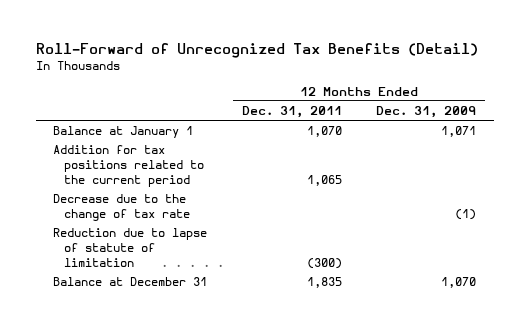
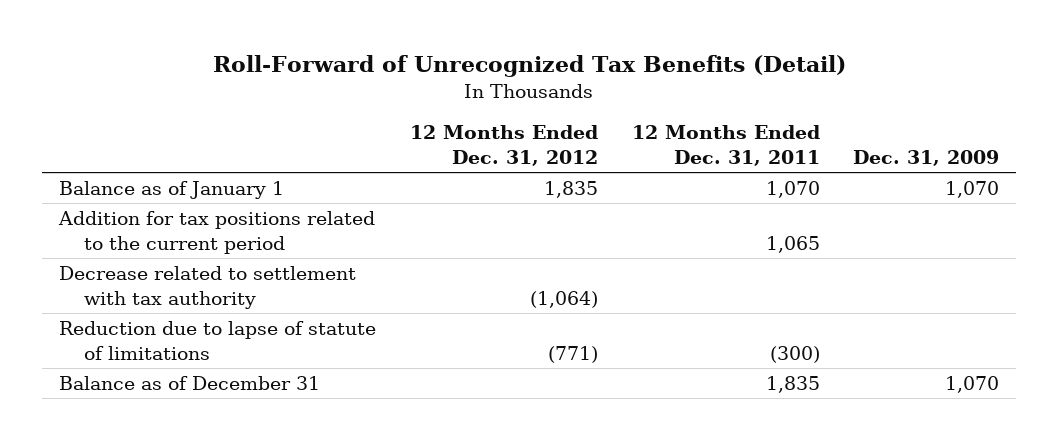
- | 12 Months Ended Dec. 31, 2011 | 12 Months Ended Dec. 31, 2009
+ | 12 Months Ended Dec. 31, 2012 | 12 Months Ended Dec. 31, 2011 | Dec. 31, 2009
- Balance at January 1 | 1,070 | 1,071
+ Balance as of January 1 | 1,835 | 1,070 | 1,070
- Decrease due to the change of tax rate | | (1)
- Reduction due to lapse of statute of limitation | (300) |
- Balance at December 31 | 1,835 | 1,070
+ Decrease related to settlement with tax authority | (1,064) | |
+ Reduction due to lapse of statute of limitations | (771) | (300) |
+ Balance as of December 31 | | 1,835 | 1,070

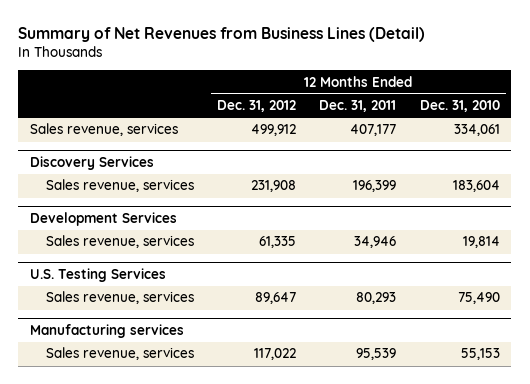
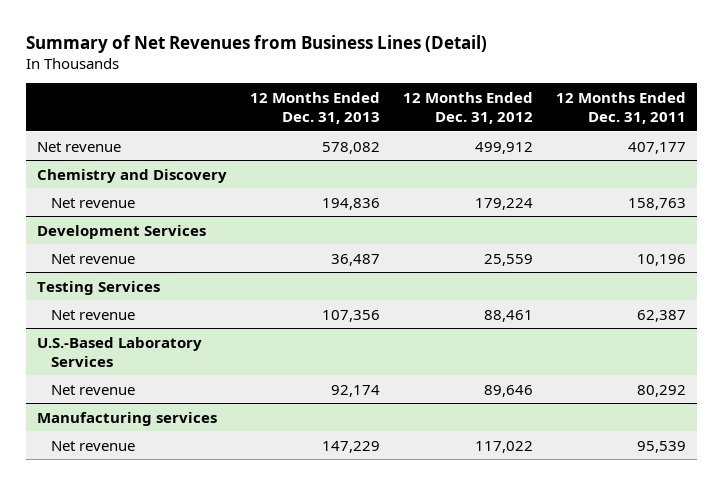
- | 12 Months Ended Dec. 31, 2012 | 12 Months Ended Dec. 31, 2011 | 12 Months Ended Dec. 31, 2010
+ | 12 Months Ended Dec. 31, 2013 | 12 Months Ended Dec. 31, 2012 | 12 Months Ended Dec. 31, 2011
- Sales revenue, services | 499,912 | 407,177 | 334,061
- Discovery Services
- Sales revenue, services | 231,908 | 196,399 | 183,604
+ Net revenue | 578,082 | 499,912 | 407,177
+ Chemistry and Discovery
+ Net revenue | 194,836 | 179,224 | 158,763
@ Development Services
- Sales revenue, services | 61,335 | 34,946 | 19,814
- U.S. Testing Services
- Sales revenue, services | 89,647 | 80,293 | 75,490
@ Development Services
+ Net revenue | 36,487 | 25,559 | 10,196
+ Testing Services
+ Net revenue | 107,356 | 88,461 | 62,387
+ U.S.-Based Laboratory Services
+ Net revenue | 92,174 | 89,646 | 80,292
@ Manufacturing services
- Sales revenue, services | 117,022 | 95,539 | 55,153
+ Net revenue | 147,229 | 117,022 | 95,539

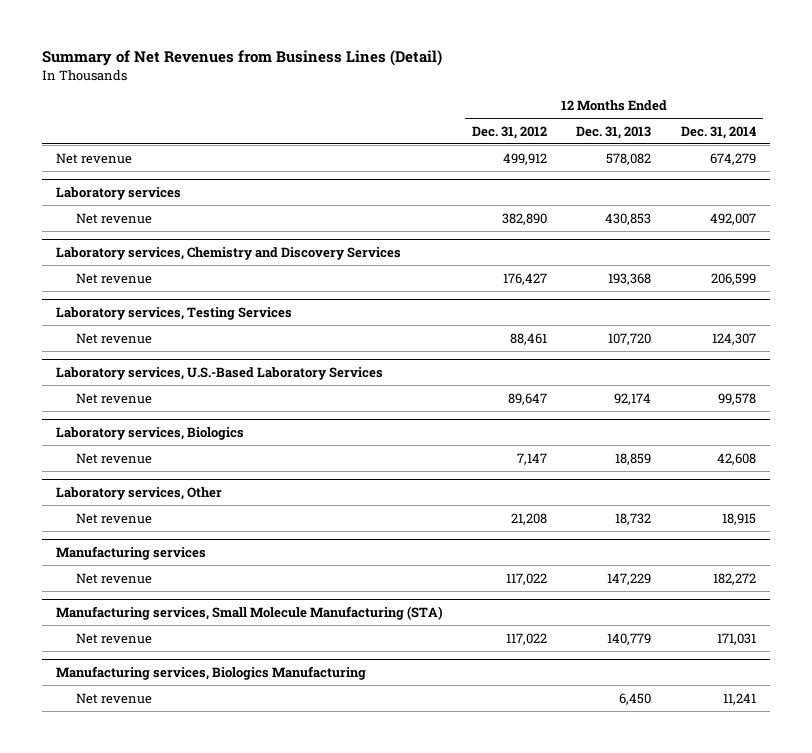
- | 12 Months Ended Dec. 31, 2013 | 12 Months Ended Dec. 31, 2012 | 12 Months Ended Dec. 31, 2011
+ | 12 Months Ended Dec. 31, 2012 | 12 Months Ended Dec. 31, 2013 | 12 Months Ended Dec. 31, 2014
- Chemistry and Discovery
- Net revenue | 194,836 | 179,224 | 158,763
- Development Services
- Net revenue | 36,487 | 25,559 | 10,196
- Testing Services
- Net revenue | 107,356 | 88,461 | 62,387
- U.S.-Based Laboratory Services
- Net revenue | 92,174 | 89,646 | 80,292
+ Laboratory services
+ Net revenue | 382,890 | 430,853 | 492,007
+ Laboratory services, Chemistry and Discovery Services
+ Net revenue | 176,427 | 193,368 | 206,599
+ Laboratory services, Testing Services
+ Net revenue | 88,461 | 107,720 | 124,307
+ Laboratory services, U.S.-Based Laboratory Services
+ Net revenue | 89,647 | 92,174 | 99,578
+ Laboratory services, Biologics
+ Net revenue | 7,147 | 18,859 | 42,608
+ Laboratory services, Other
+ Net revenue | 21,208 | 18,732 | 18,915
+ Manufacturing services, Small Molecule Manufacturing (STA)
+ Net revenue | 117,022 | 140,779 | 171,031
+ Manufacturing services, Biologics Manufacturing
+ Net revenue | | 6,450 | 11,241

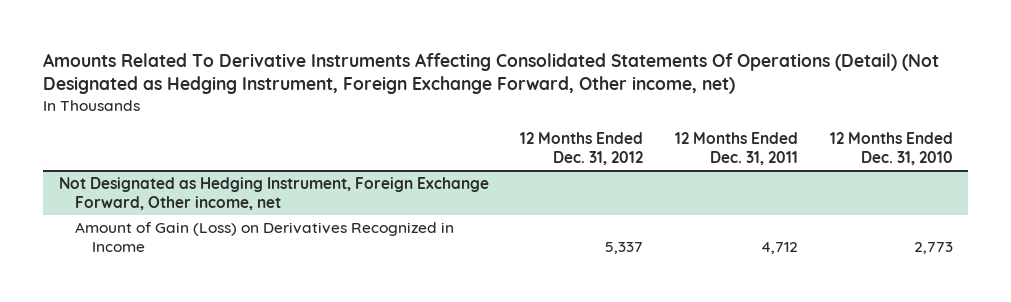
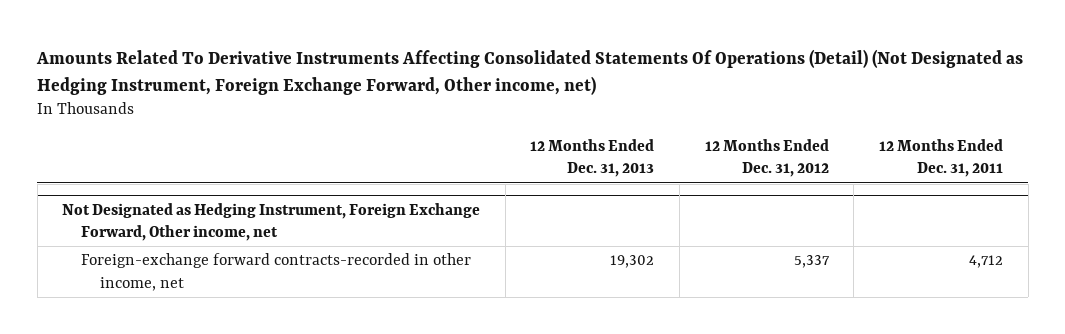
- | 12 Months Ended Dec. 31, 2012 | 12 Months Ended Dec. 31, 2011 | 12 Months Ended Dec. 31, 2010
+ | 12 Months Ended Dec. 31, 2013 | 12 Months Ended Dec. 31, 2012 | 12 Months Ended Dec. 31, 2011
@ Not Designated as Hedging Instrument, Foreign Exchange Forward, Other income, net
- Amount of Gain (Loss) on Derivatives Recognized in Income | 5,337 | 4,712 | 2,773
+ Foreign-exchange forward contracts-recorded in other income, net | 19,302 | 5,337 | 4,712

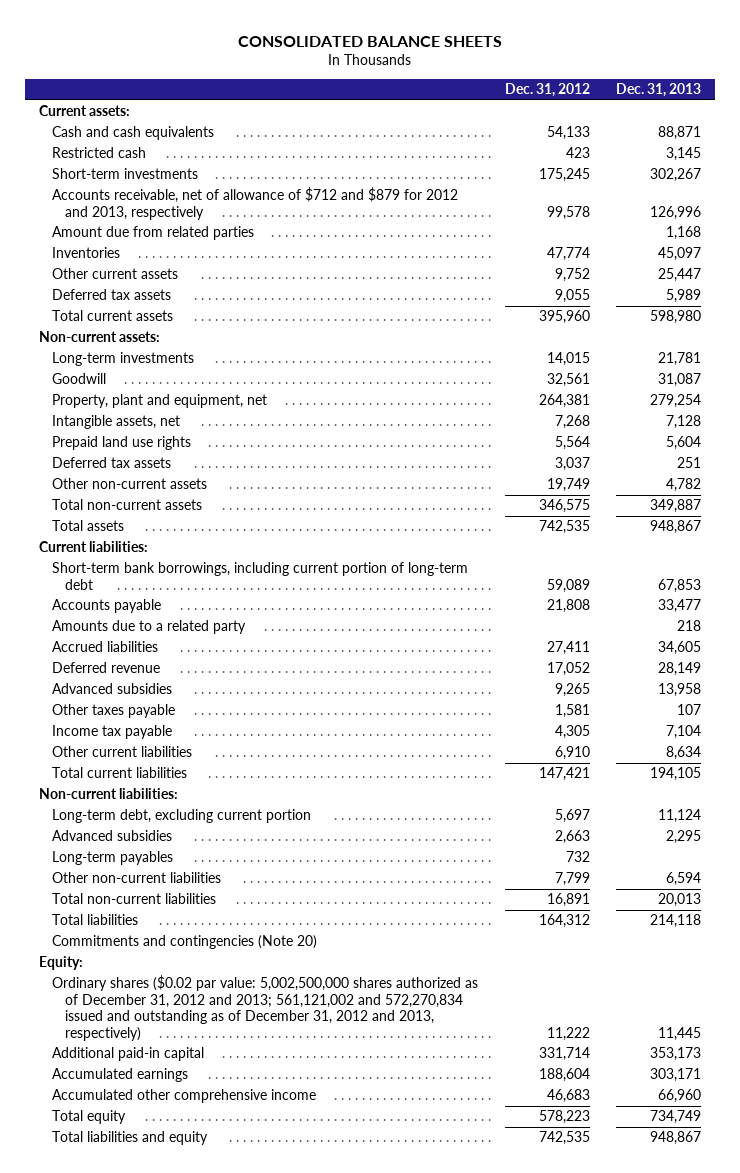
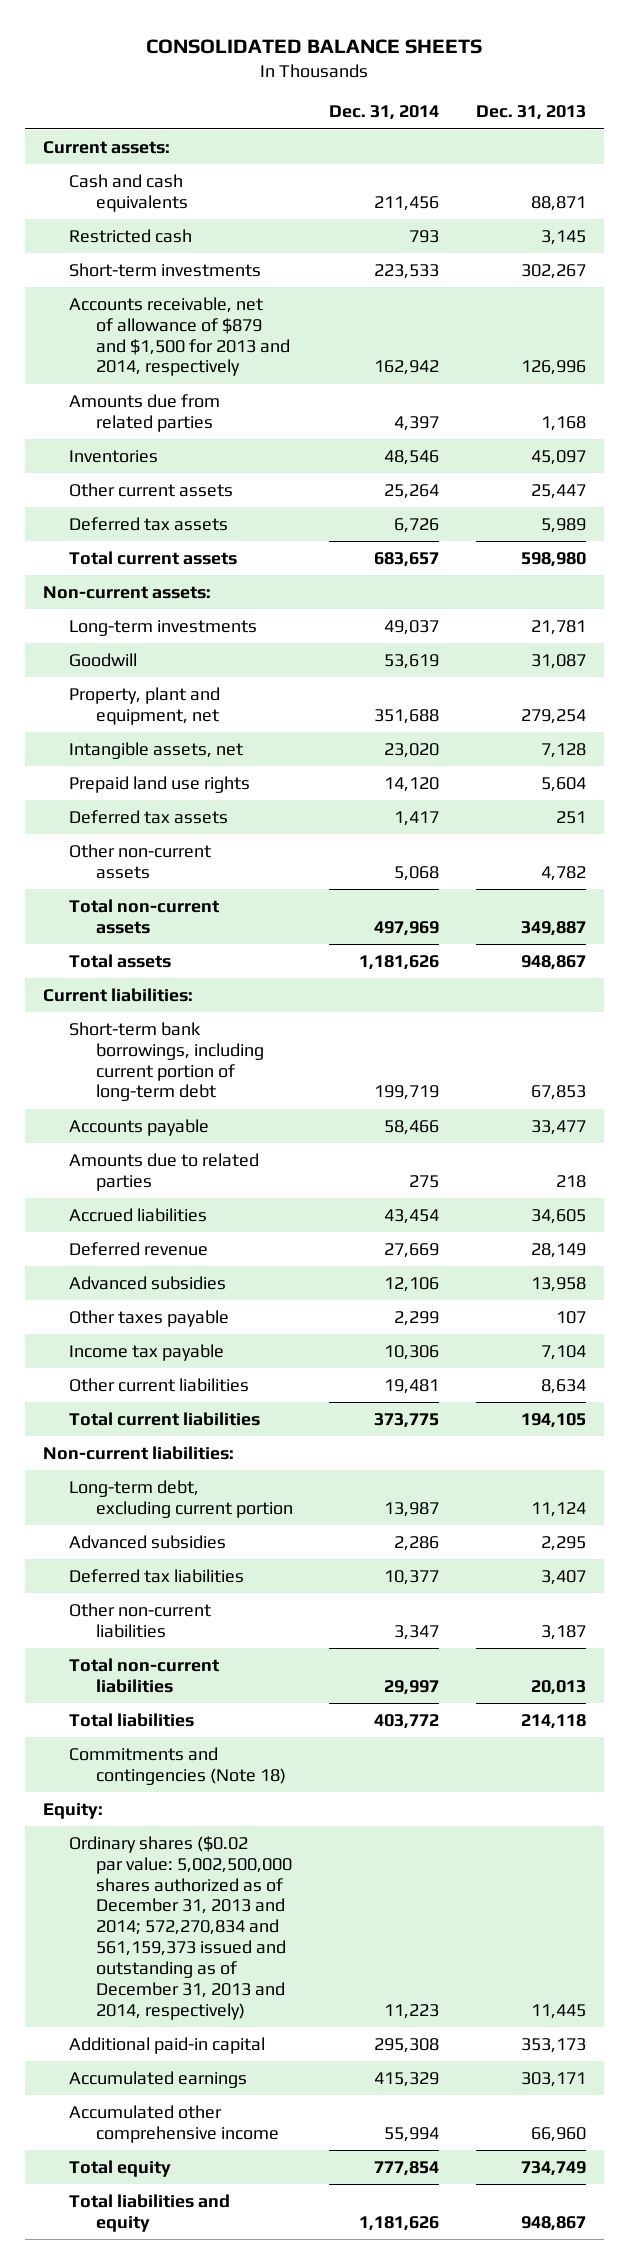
- | Dec. 31, 2012 | Dec. 31, 2013
+ | Dec. 31, 2014 | Dec. 31, 2013
- Accounts receivable, net of allowance of $712 and $879 for 2012 and 2013, respectively | 99,578 | 126,996
- Amount due from related parties | | 1,168
+ Accounts receivable, net of allowance of $879 and $1,500 for 2013 and 2014, respectively | 162,942 | 126,996
+ Amounts due from related parties | 4,397 | 1,168
- Amounts due to a related party | | 218
+ Amounts due to related parties | 275 | 218
- Long-term payables | 732 |
- Other non-current liabilities | 7,799 | 6,594
+ Deferred tax liabilities | 10,377 | 3,407
+ Other non-current liabilities | 3,347 | 3,187
- Commitments and contingencies (Note 20)
+ Commitments and contingencies (Note 18)
- Ordinary shares ($0.02 par value: 5,002,500,000 shares authorized as of December 31, 2012 and 2013; 561,121,002 and 572,270,834 issued and outstanding as of December 31, 2012 and 2013, respectively) | 11,222 | 11,445
+ Ordinary shares ($0.02 par value: 5,002,500,000 shares authorized as of December 31, 2013 and 2014; 572,270,834 and 561,159,373 issued and outstanding as of December 31, 2013 and 2014, respectively) | 11,223 | 11,445

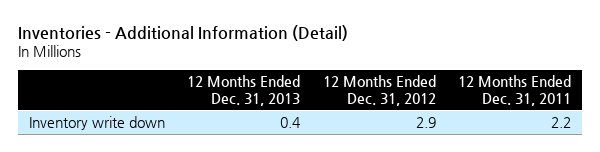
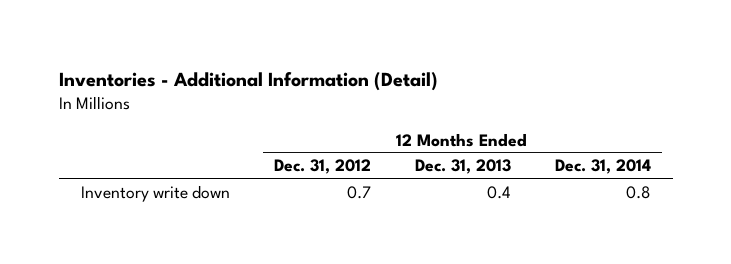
- | 12 Months Ended Dec. 31, 2013 | 12 Months Ended Dec. 31, 2012 | 12 Months Ended Dec. 31, 2011
+ | 12 Months Ended Dec. 31, 2012 | 12 Months Ended Dec. 31, 2013 | 12 Months Ended Dec. 31, 2014
- Inventory write down | 0.4 | 2.9 | 2.2
+ Inventory write down | 0.7 | 0.4 | 0.8

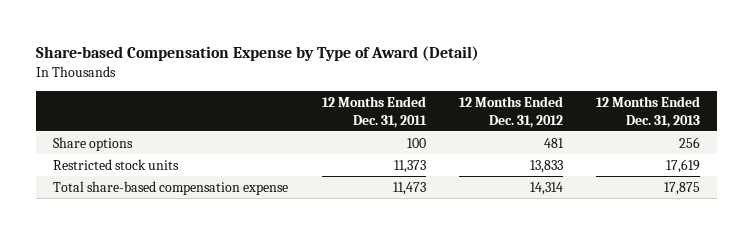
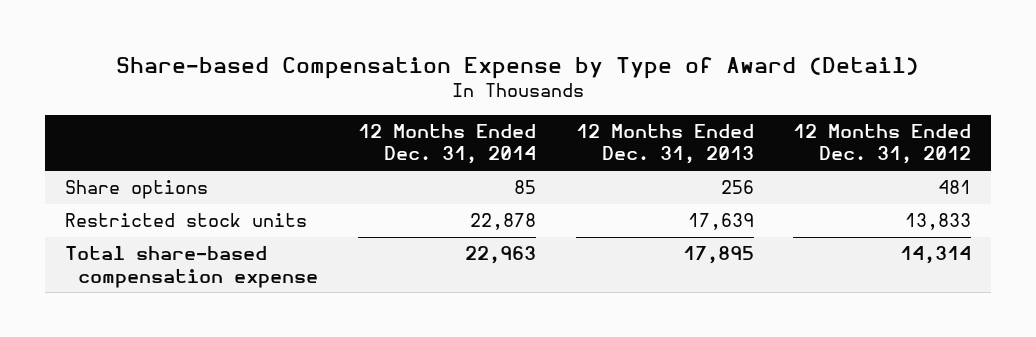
- | 12 Months Ended Dec. 31, 2011 | 12 Months Ended Dec. 31, 2012 | 12 Months Ended Dec. 31, 2013
+ | 12 Months Ended Dec. 31, 2014 | 12 Months Ended Dec. 31, 2013 | 12 Months Ended Dec. 31, 2012
- Restricted stock units | 11,373 | 13,833 | 17,619
- Total share-based compensation expense | 11,473 | 14,314 | 17,875
+ Restricted stock units | 22,878 | 17,639 | 13,833
+ Total share-based compensation expense | 22,963 | 17,895 | 14,314

